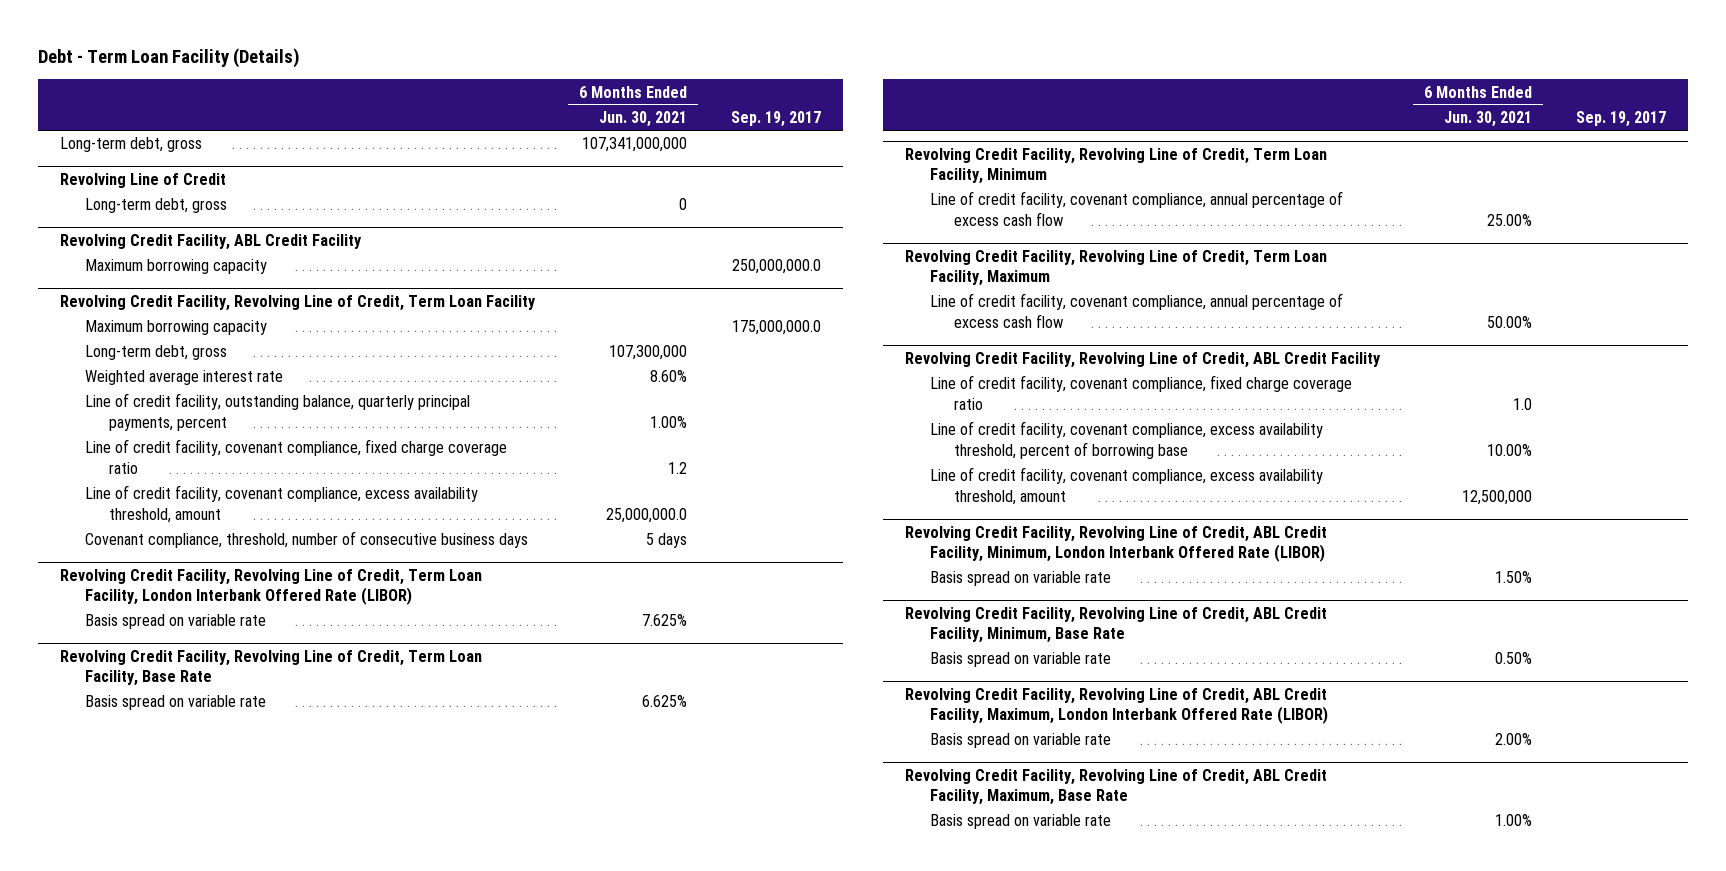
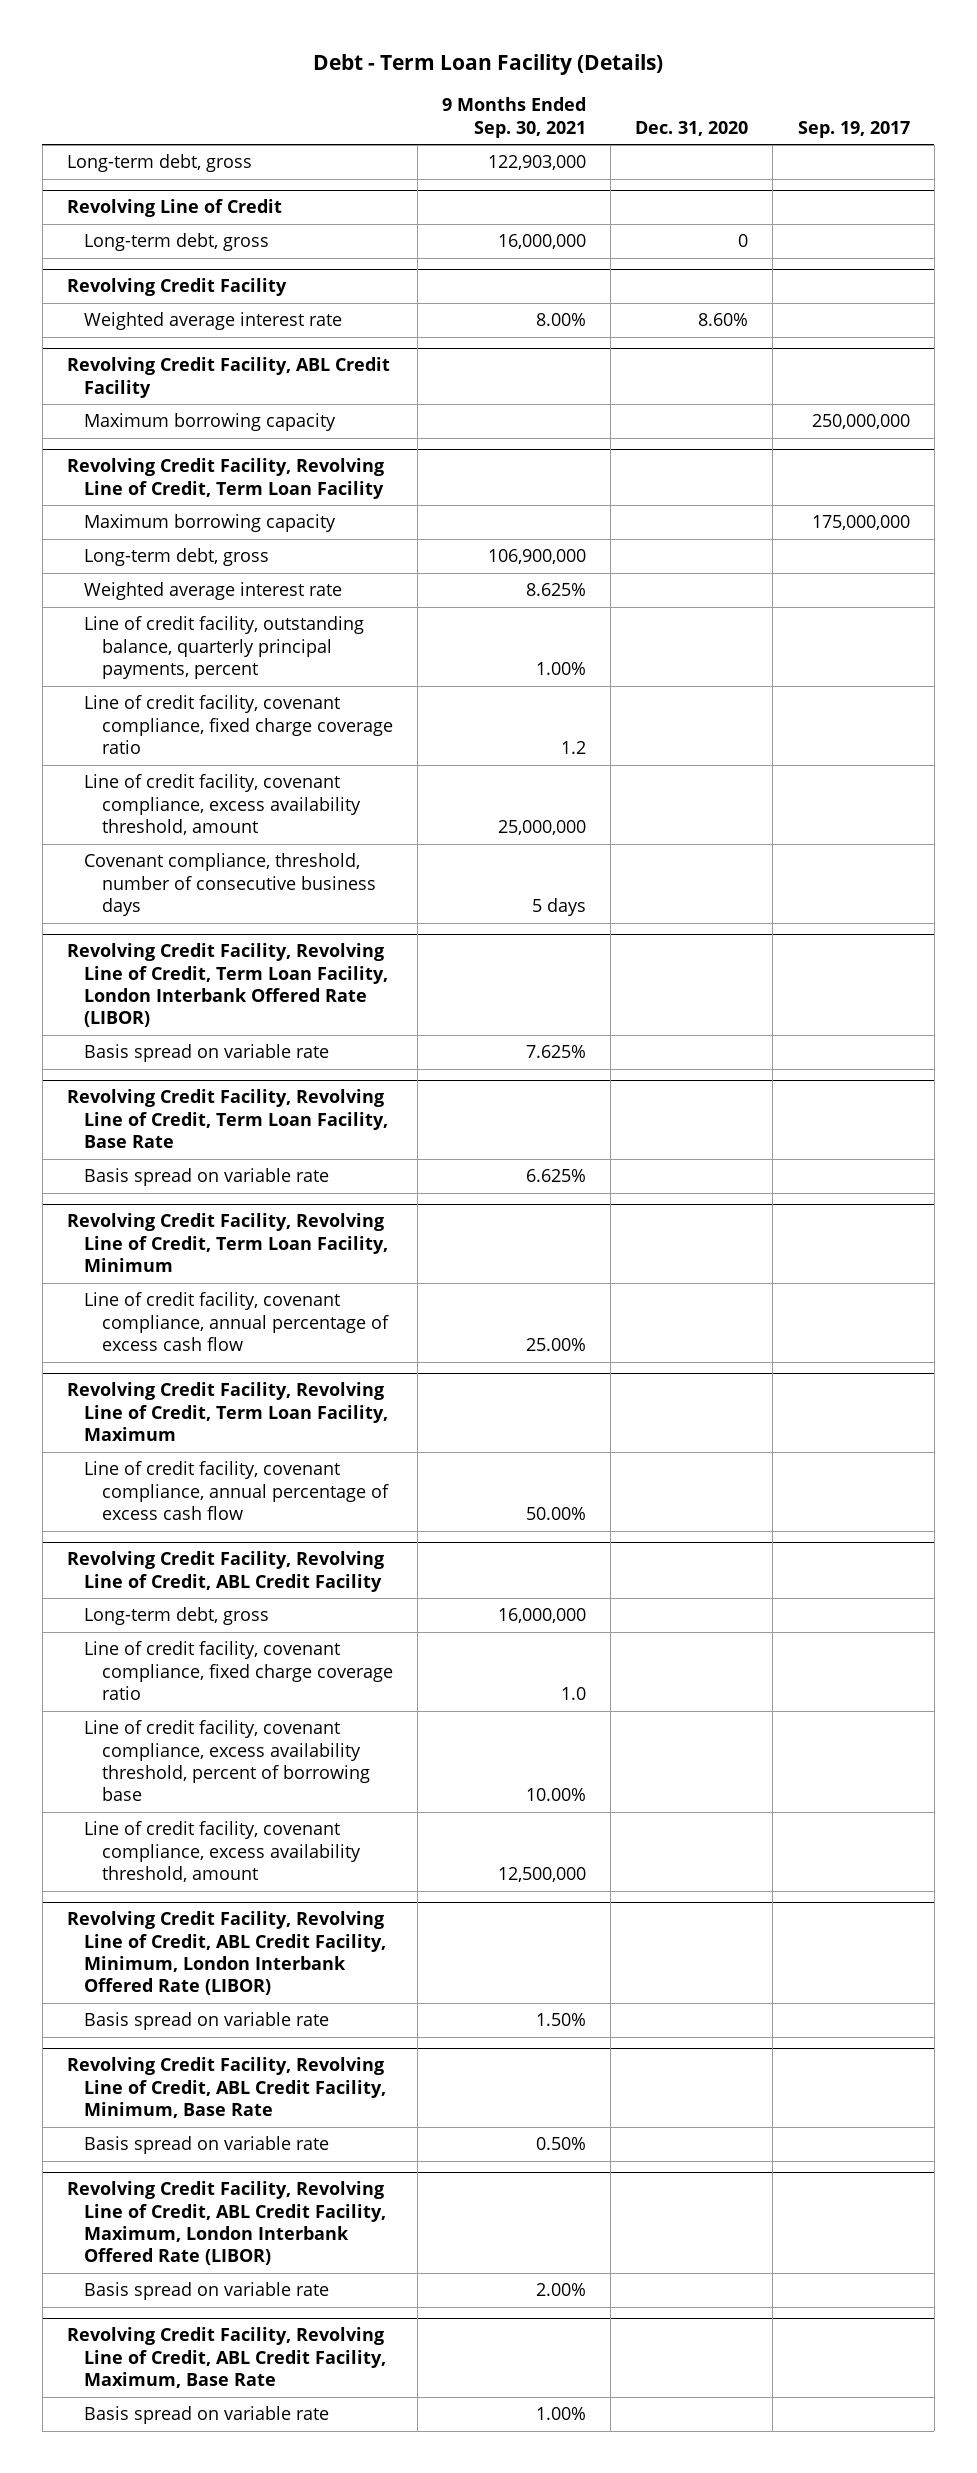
- | 6 Months Ended Jun. 30, 2021 | Sep. 19, 2017
+ | 9 Months Ended Sep. 30, 2021 | Dec. 31, 2020 | Sep. 19, 2017
+ Revolving Credit Facility
+ Weighted average interest rate | 8.00% | 8.60% |
@ Revolving Credit Facility, ABL Credit Facility
- Maximum borrowing capacity | | 250,000,000.0
+ Maximum borrowing capacity | | | 250,000,000
@ Revolving Credit Facility, Revolving Line of Credit, Term Loan Facility
- Maximum borrowing capacity | | 175,000,000.0
+ Maximum borrowing capacity | | | 175,000,000
@ Revolving Credit Facility, Revolving Line of Credit, ABL Credit Facility
+ Long-term debt, gross | 16,000,000 | |

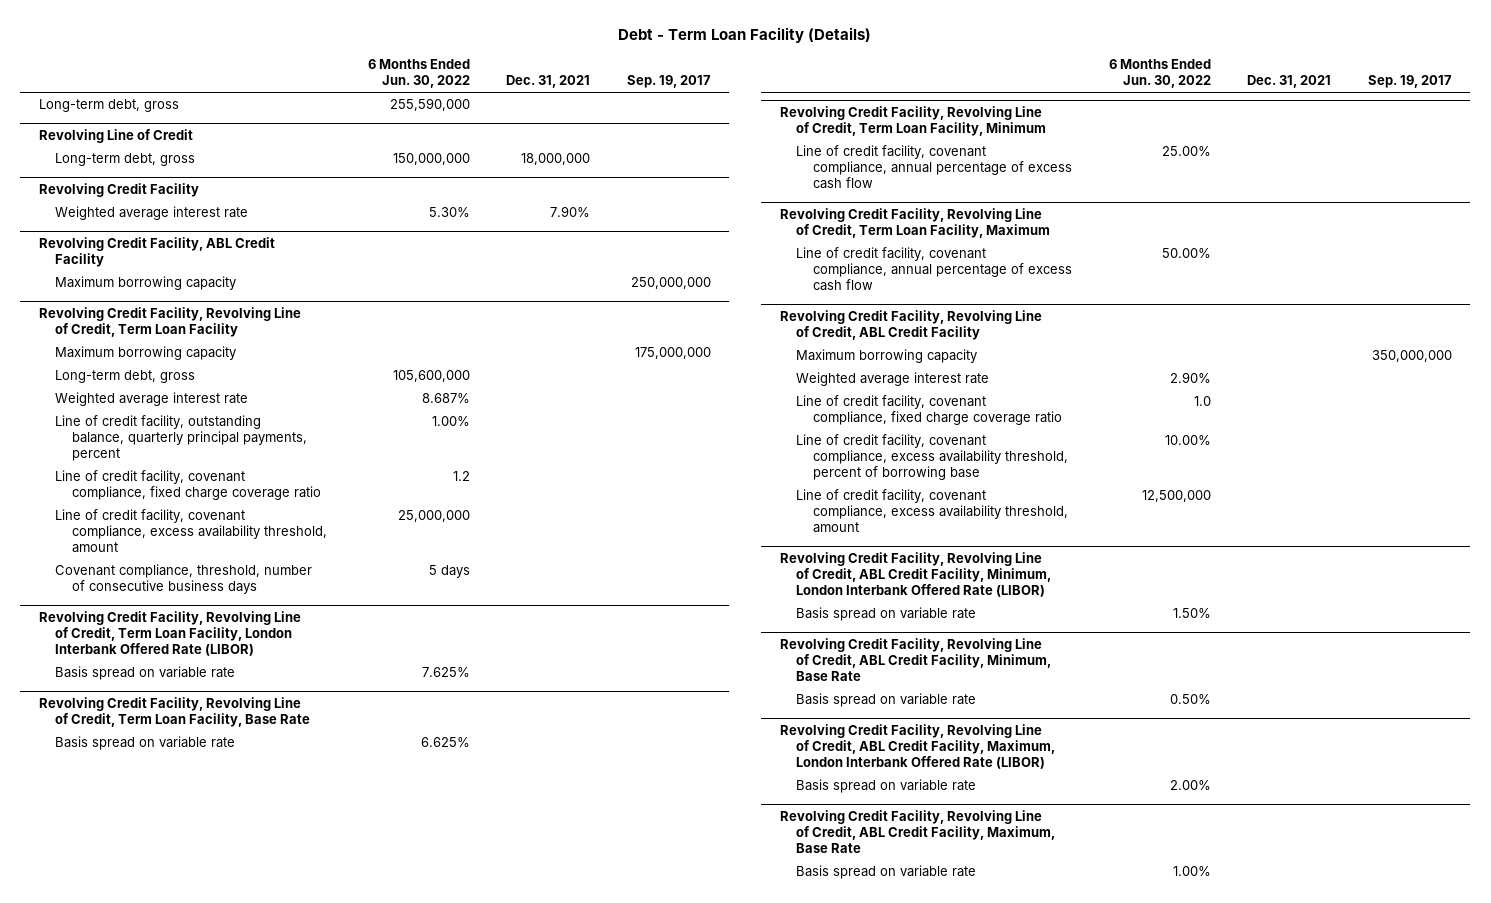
- | 9 Months Ended Sep. 30, 2021 | Dec. 31, 2020 | Sep. 19, 2017
+ | 6 Months Ended Jun. 30, 2022 | Dec. 31, 2021 | Sep. 19, 2017
@ Revolving Credit Facility, Revolving Line of Credit, ABL Credit Facility
- Long-term debt, gross | 16,000,000 | |
+ Maximum borrowing capacity | | | 350,000,000
+ Weighted average interest rate | 2.90% | |

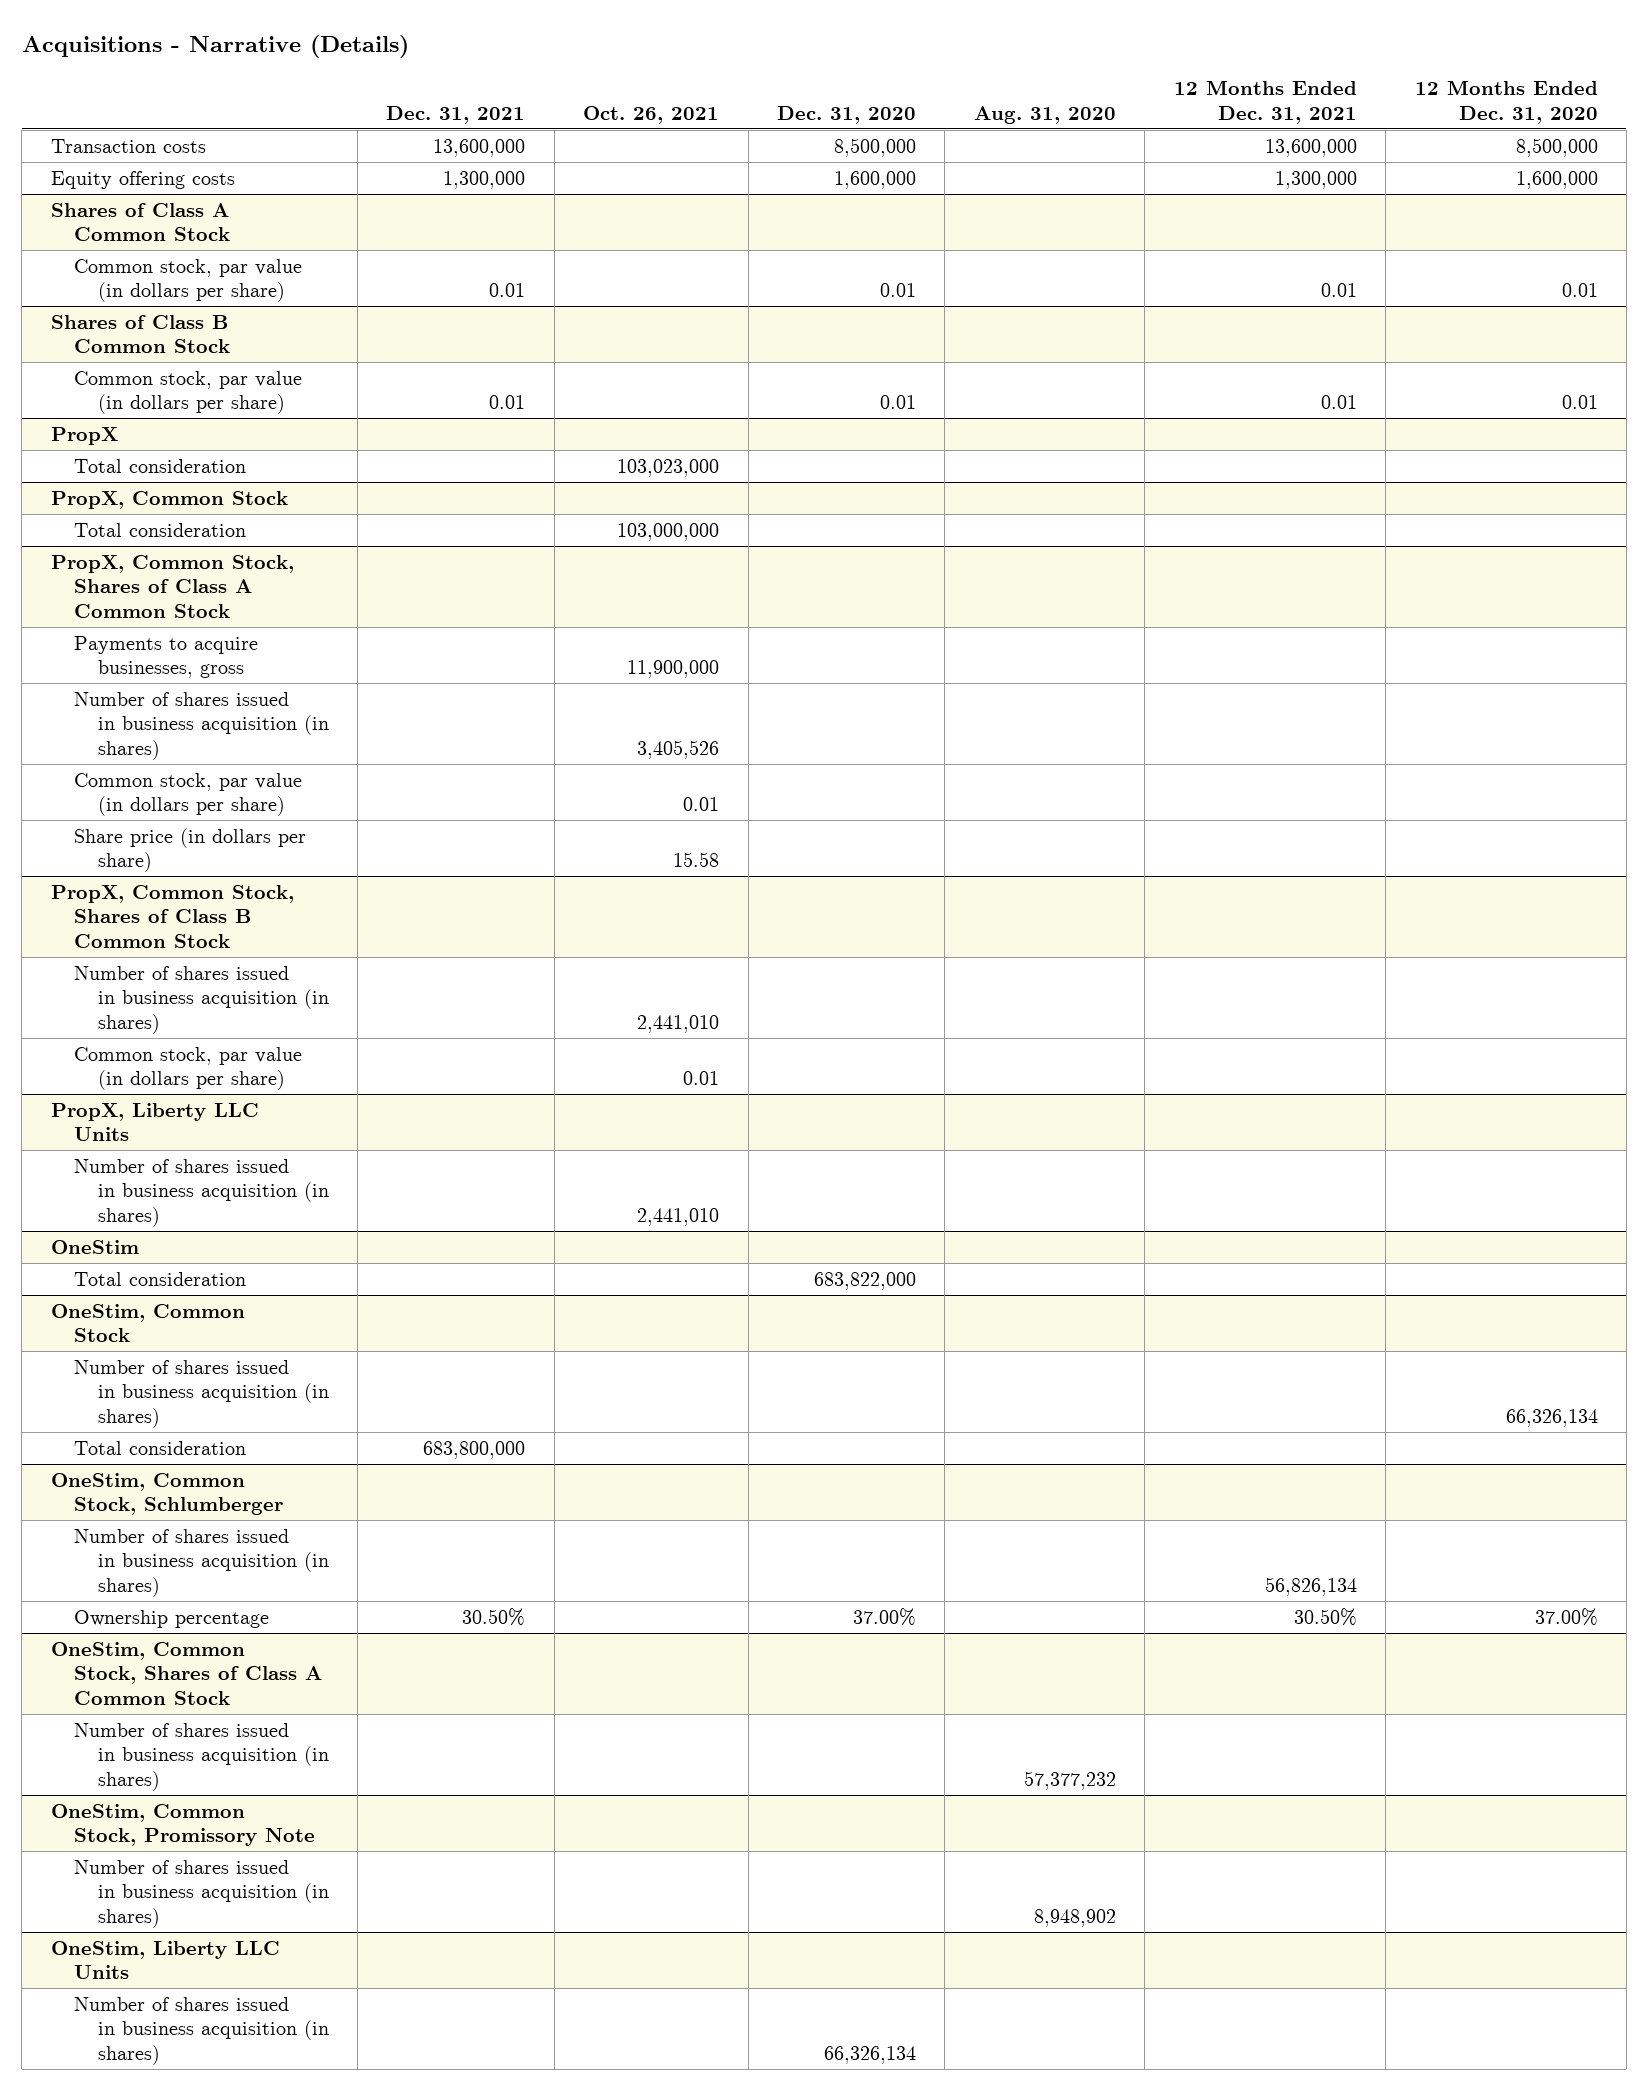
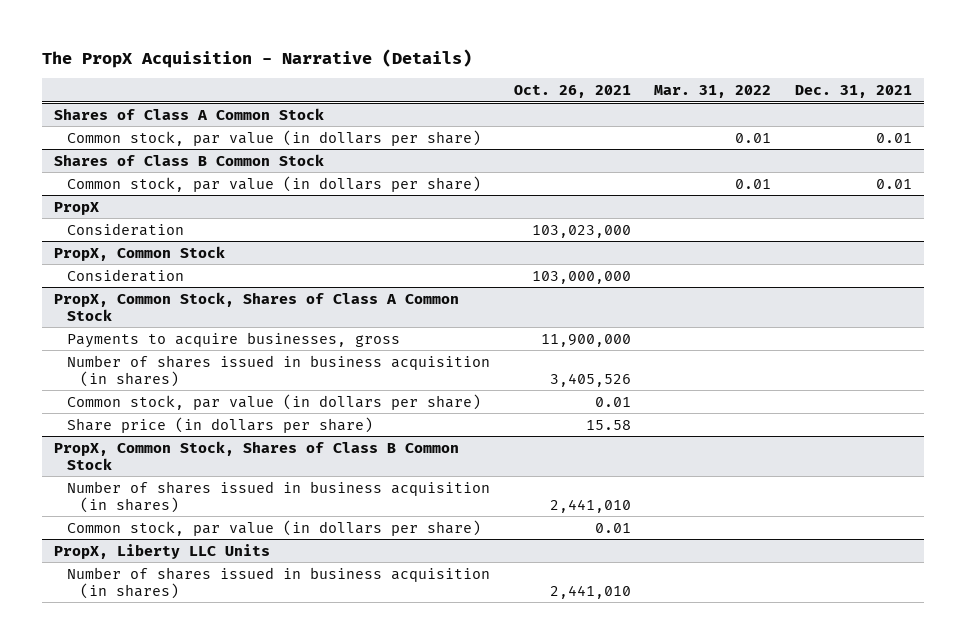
- Acquisitions - Narrative (Details)
+ The PropX Acquisition - Narrative (Details)
- | Dec. 31, 2021 | Oct. 26, 2021 | Dec. 31, 2020 | Aug. 31, 2020 | 12 Months Ended Dec. 31, 2021 | 12 Months Ended Dec. 31, 2020
+ | Oct. 26, 2021 | Mar. 31, 2022 | Dec. 31, 2021
- Transaction costs | 13,600,000 | | 8,500,000 | | 13,600,000 | 8,500,000
- Equity offering costs | 1,300,000 | | 1,600,000 | | 1,300,000 | 1,600,000
@ PropX
- Total consideration | | 103,023,000 | | | |
+ Consideration | 103,023,000 | |
@ PropX, Common Stock
- Total consideration | | 103,000,000 | | | |
+ Consideration | 103,000,000 | |
- OneStim
- Total consideration | | | 683,822,000 | | |
- OneStim, Common Stock
- Number of shares issued in business acquisition (in shares) | | | | | | 66,326,134
- Total consideration | 683,800,000 | | | | |
- OneStim, Common Stock, Schlumberger
- Number of shares issued in business acquisition (in shares) | | | | | 56,826,134 |
- Ownership percentage | 30.50% | | 37.00% | | 30.50% | 37.00%
- OneStim, Common Stock, Shares of Class A Common Stock
- Number of shares issued in business acquisition (in shares) | | | | 57,377,232 | |
- OneStim, Common Stock, Promissory Note
- Number of shares issued in business acquisition (in shares) | | | | 8,948,902 | |
- OneStim, Liberty LLC Units
- Number of shares issued in business acquisition (in shares) | | | 66,326,134 | | |

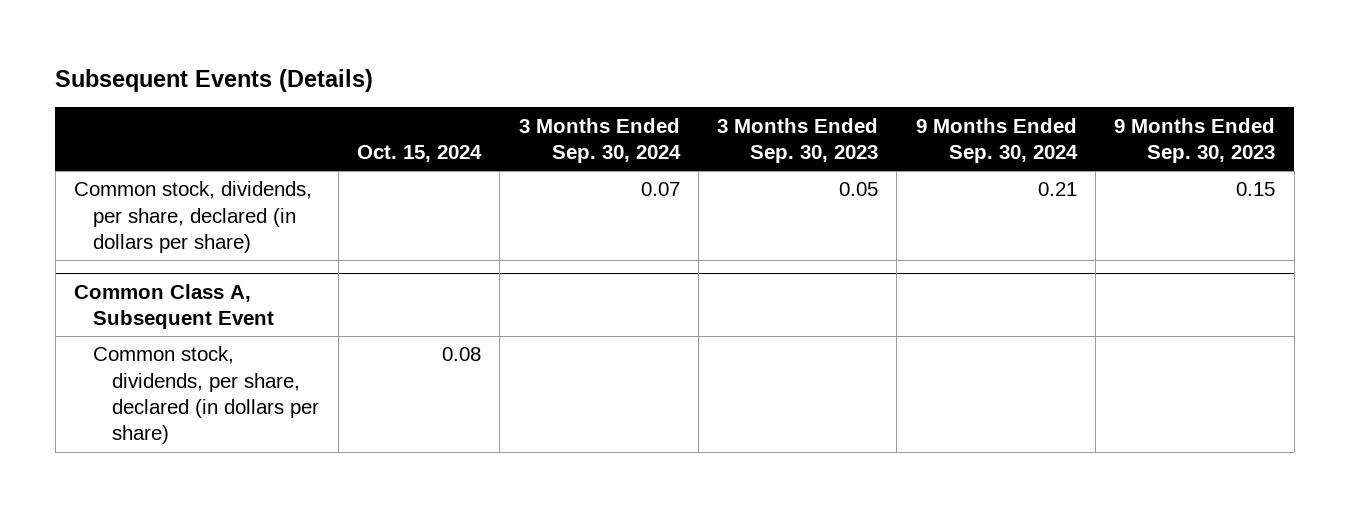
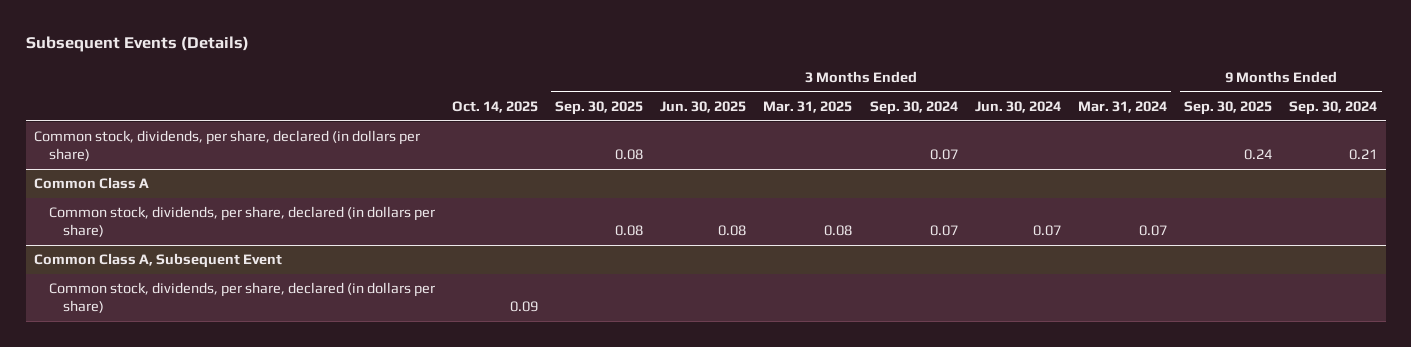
- | Oct. 15, 2024 | 3 Months Ended Sep. 30, 2024 | 3 Months Ended Sep. 30, 2023 | 9 Months Ended Sep. 30, 2024 | 9 Months Ended Sep. 30, 2023
+ | Oct. 14, 2025 | 3 Months Ended Sep. 30, 2025 | 3 Months Ended Jun. 30, 2025 | 3 Months Ended Mar. 31, 2025 | 3 Months Ended Sep. 30, 2024 | 3 Months Ended Jun. 30, 2024 | 3 Months Ended Mar. 31, 2024 | 9 Months Ended Sep. 30, 2025 | 9 Months Ended Sep. 30, 2024
+ Common Class A
+ Common stock, dividends, per share, declared (in dollars per share) | | 0.08 | 0.08 | 0.08 | 0.07 | 0.07 | 0.07 | |

